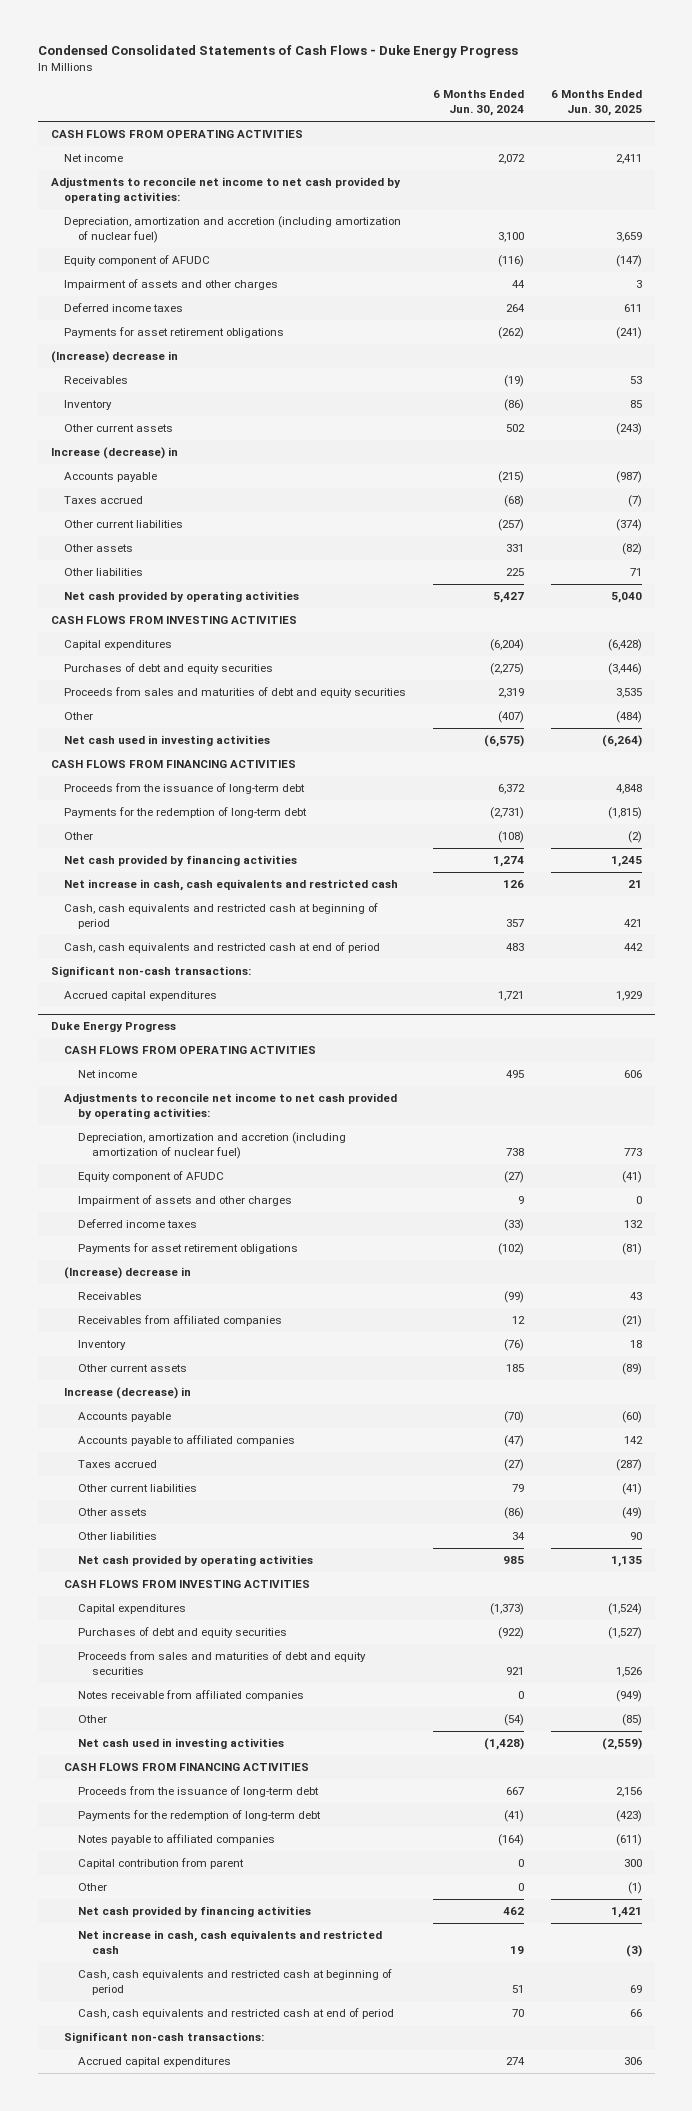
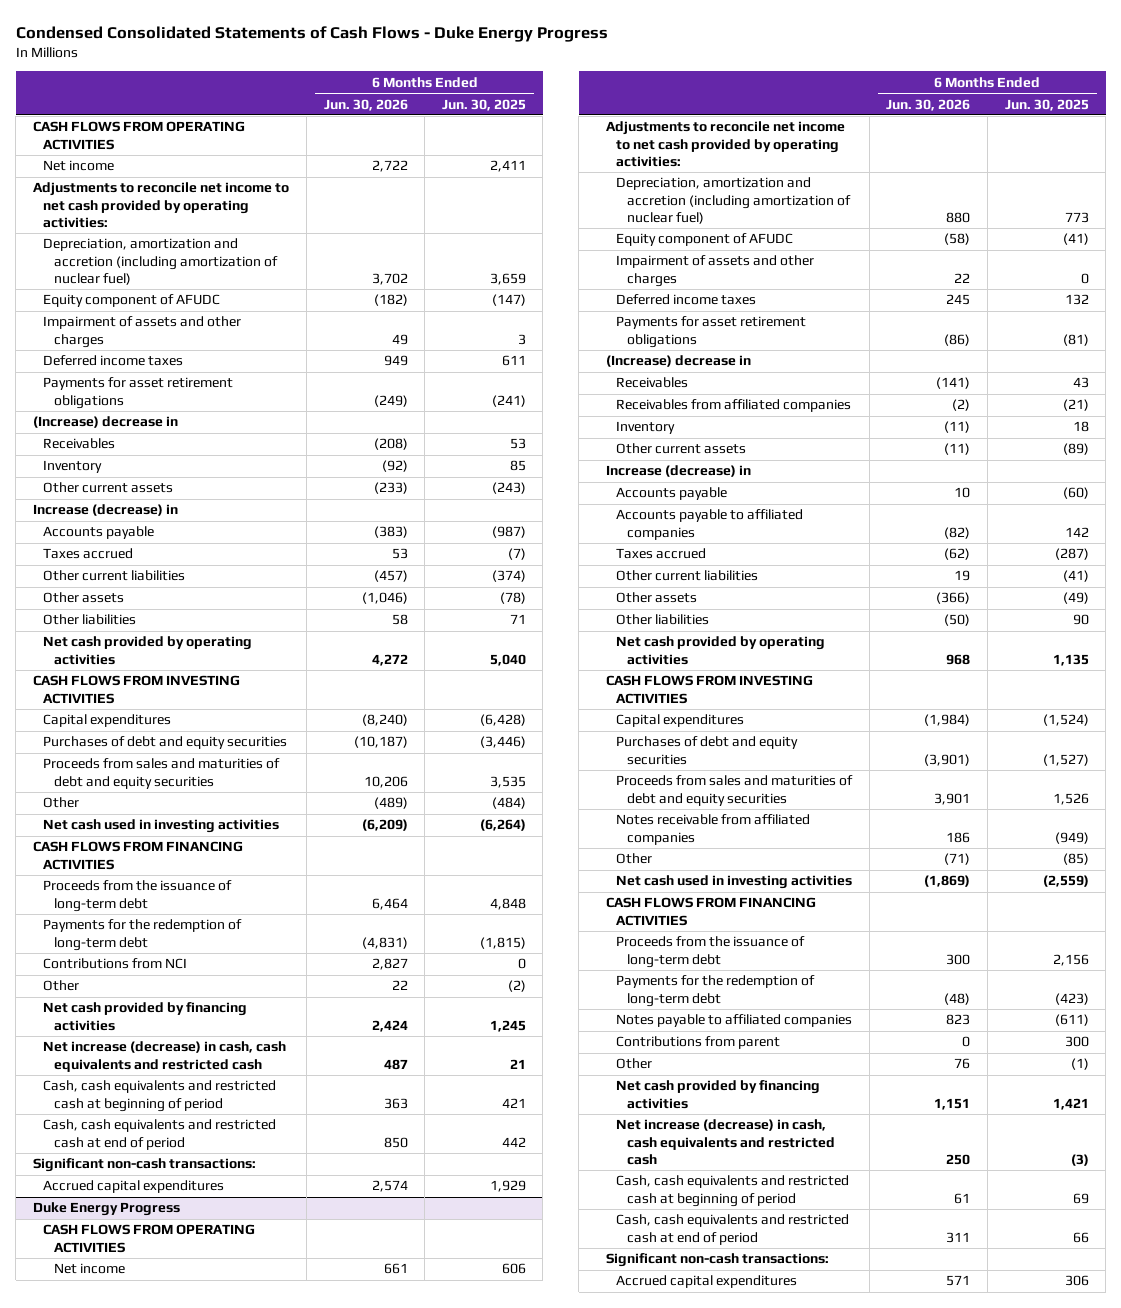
- | 6 Months Ended Jun. 30, 2024 | 6 Months Ended Jun. 30, 2025
+ | 6 Months Ended Jun. 30, 2026 | 6 Months Ended Jun. 30, 2025
- Other assets | 331 | (82)
+ Other assets | (1,046) | (78)
+ Contributions from NCI | 2,827 | 0
- Net increase in cash, cash equivalents and restricted cash | 126 | 21
+ Net increase (decrease) in cash, cash equivalents and restricted cash | 487 | 21
@ Duke Energy Progress
- Capital contribution from parent | 0 | 300
+ Contributions from parent | 0 | 300
- Net increase in cash, cash equivalents and restricted cash | 19 | (3)
+ Net increase (decrease) in cash, cash equivalents and restricted cash | 250 | (3)

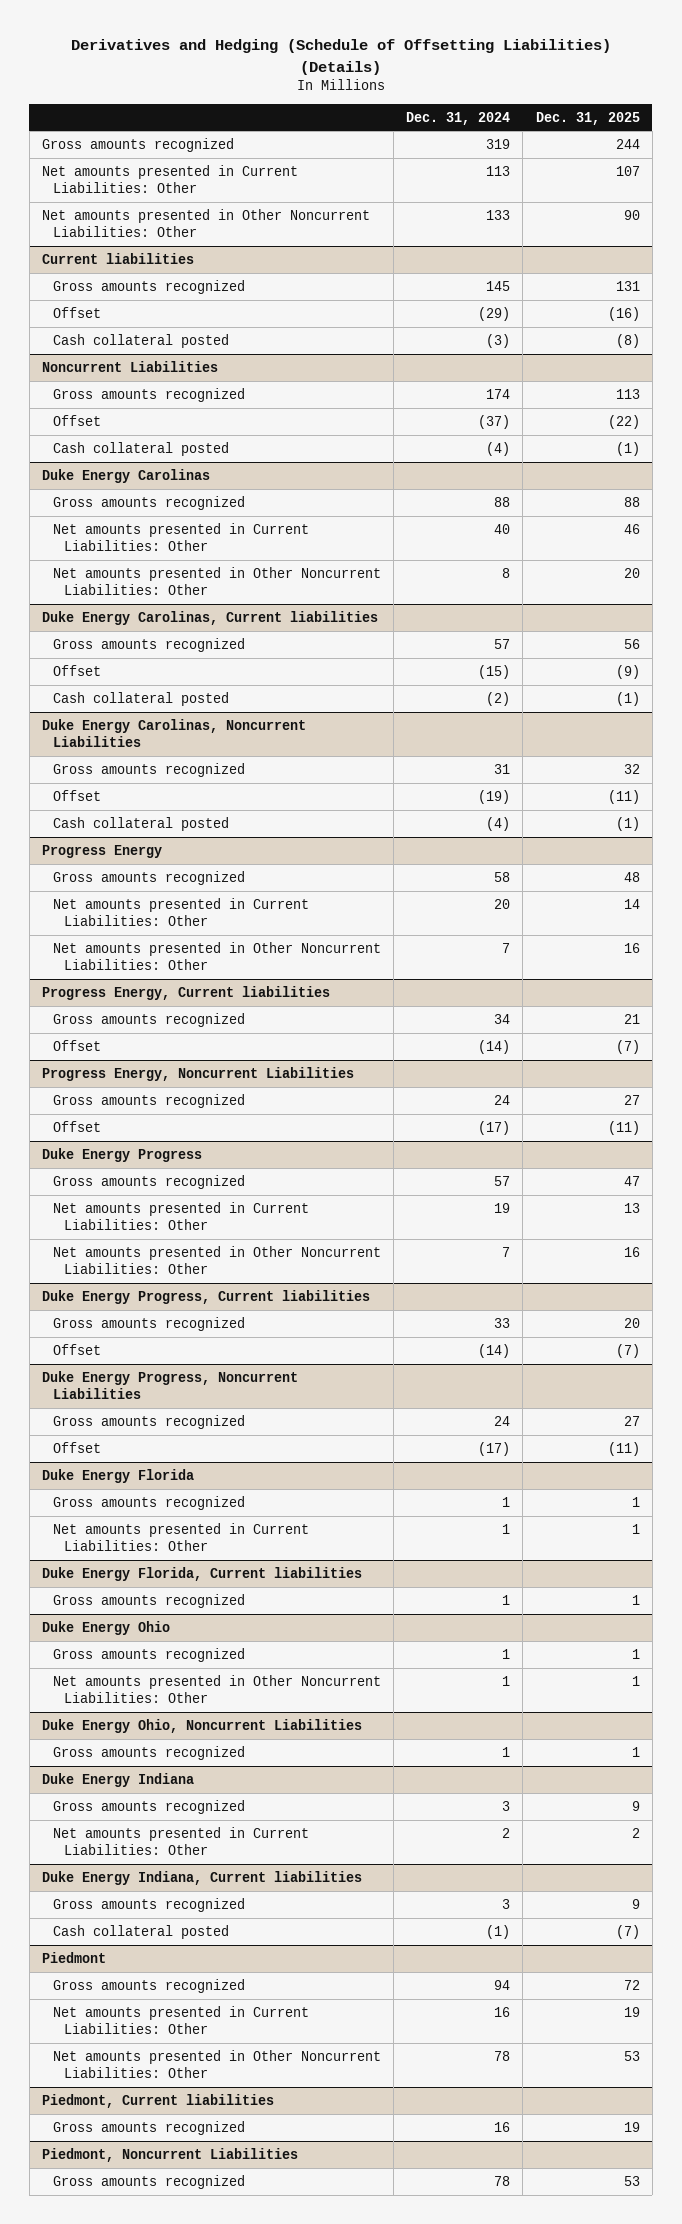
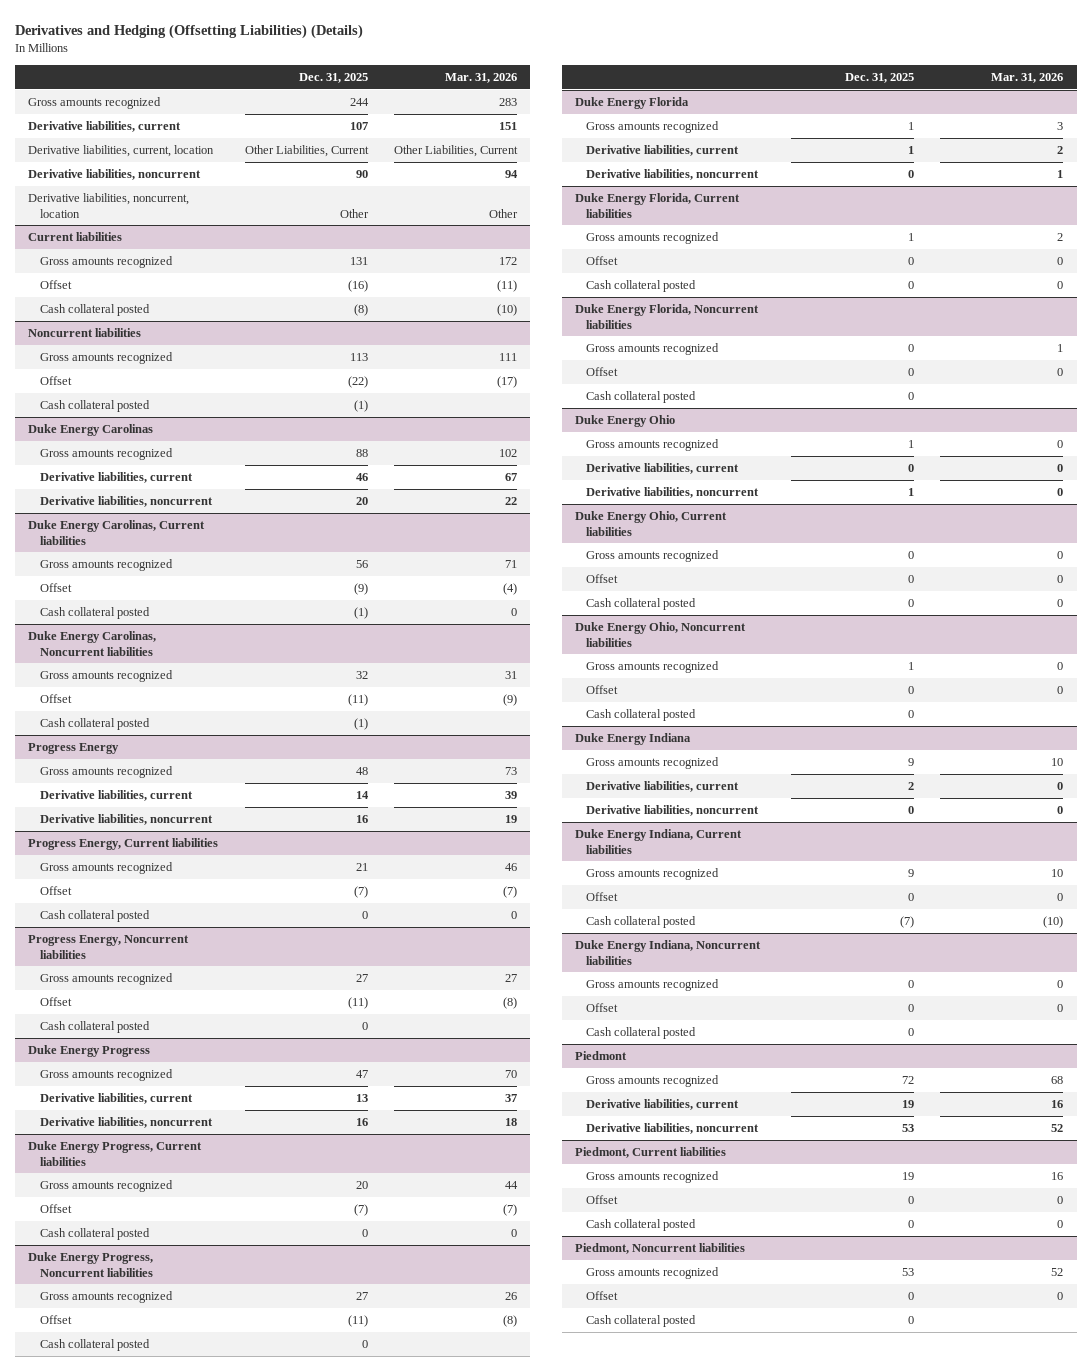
- Derivatives and Hedging (Schedule of Offsetting Liabilities) (Details)
+ Derivatives and Hedging (Offsetting Liabilities) (Details)
- | Dec. 31, 2024 | Dec. 31, 2025
+ | Dec. 31, 2025 | Mar. 31, 2026
- Net amounts presented in Current Liabilities: Other | 113 | 107
- Net amounts presented in Other Noncurrent Liabilities: Other | 133 | 90
+ Derivative liabilities, current | 107 | 151
+ Derivative liabilities, current, location | Other Liabilities, Current | Other Liabilities, Current
+ Derivative liabilities, noncurrent | 90 | 94
+ Derivative liabilities, noncurrent, location | Other | Other
- Noncurrent Liabilities
+ Noncurrent liabilities
@ Duke Energy Carolinas
- Net amounts presented in Current Liabilities: Other | 40 | 46
- Net amounts presented in Other Noncurrent Liabilities: Other | 8 | 20
+ Derivative liabilities, current | 46 | 67
+ Derivative liabilities, noncurrent | 20 | 22
- Duke Energy Carolinas, Noncurrent Liabilities
+ Duke Energy Carolinas, Noncurrent liabilities
@ Progress Energy
- Net amounts presented in Current Liabilities: Other | 20 | 14
- Net amounts presented in Other Noncurrent Liabilities: Other | 7 | 16
+ Derivative liabilities, current | 14 | 39
+ Derivative liabilities, noncurrent | 16 | 19
- Progress Energy, Noncurrent Liabilities
@ Progress Energy, Current liabilities
+ Cash collateral posted | 0 | 0
+ Progress Energy, Noncurrent liabilities
+ Cash collateral posted | 0 |
@ Duke Energy Progress
- Net amounts presented in Current Liabilities: Other | 19 | 13
- Net amounts presented in Other Noncurrent Liabilities: Other | 7 | 16
+ Derivative liabilities, current | 13 | 37
+ Derivative liabilities, noncurrent | 16 | 18
- Duke Energy Progress, Noncurrent Liabilities
@ Duke Energy Progress, Current liabilities
+ Cash collateral posted | 0 | 0
+ Duke Energy Progress, Noncurrent liabilities
+ Cash collateral posted | 0 |
@ Duke Energy Florida
- Net amounts presented in Current Liabilities: Other | 1 | 1
+ Derivative liabilities, current | 1 | 2
+ Derivative liabilities, noncurrent | 0 | 1
@ Duke Energy Florida, Current liabilities
+ Offset | 0 | 0
+ Cash collateral posted | 0 | 0
+ Duke Energy Florida, Noncurrent liabilities
+ Gross amounts recognized | 0 | 1
+ Offset | 0 | 0
+ Cash collateral posted | 0 |
@ Duke Energy Ohio
- Net amounts presented in Other Noncurrent Liabilities: Other | 1 | 1
- Duke Energy Ohio, Noncurrent Liabilities
@ Duke Energy Ohio
+ Derivative liabilities, current | 0 | 0
+ Derivative liabilities, noncurrent | 1 | 0
+ Duke Energy Ohio, Current liabilities
+ Gross amounts recognized | 0 | 0
+ Offset | 0 | 0
+ Cash collateral posted | 0 | 0
+ Duke Energy Ohio, Noncurrent liabilities
+ Offset | 0 | 0
+ Cash collateral posted | 0 |
@ Duke Energy Indiana
- Net amounts presented in Current Liabilities: Other | 2 | 2
+ Derivative liabilities, current | 2 | 0
+ Derivative liabilities, noncurrent | 0 | 0
@ Duke Energy Indiana, Current liabilities
+ Offset | 0 | 0
+ Duke Energy Indiana, Noncurrent liabilities
+ Gross amounts recognized | 0 | 0
+ Offset | 0 | 0
+ Cash collateral posted | 0 |
@ Piedmont
- Net amounts presented in Current Liabilities: Other | 16 | 19
- Net amounts presented in Other Noncurrent Liabilities: Other | 78 | 53
+ Derivative liabilities, current | 19 | 16
+ Derivative liabilities, noncurrent | 53 | 52
- Piedmont, Noncurrent Liabilities
@ Piedmont, Current liabilities
+ Offset | 0 | 0
+ Cash collateral posted | 0 | 0
+ Piedmont, Noncurrent liabilities
+ Offset | 0 | 0
+ Cash collateral posted | 0 |

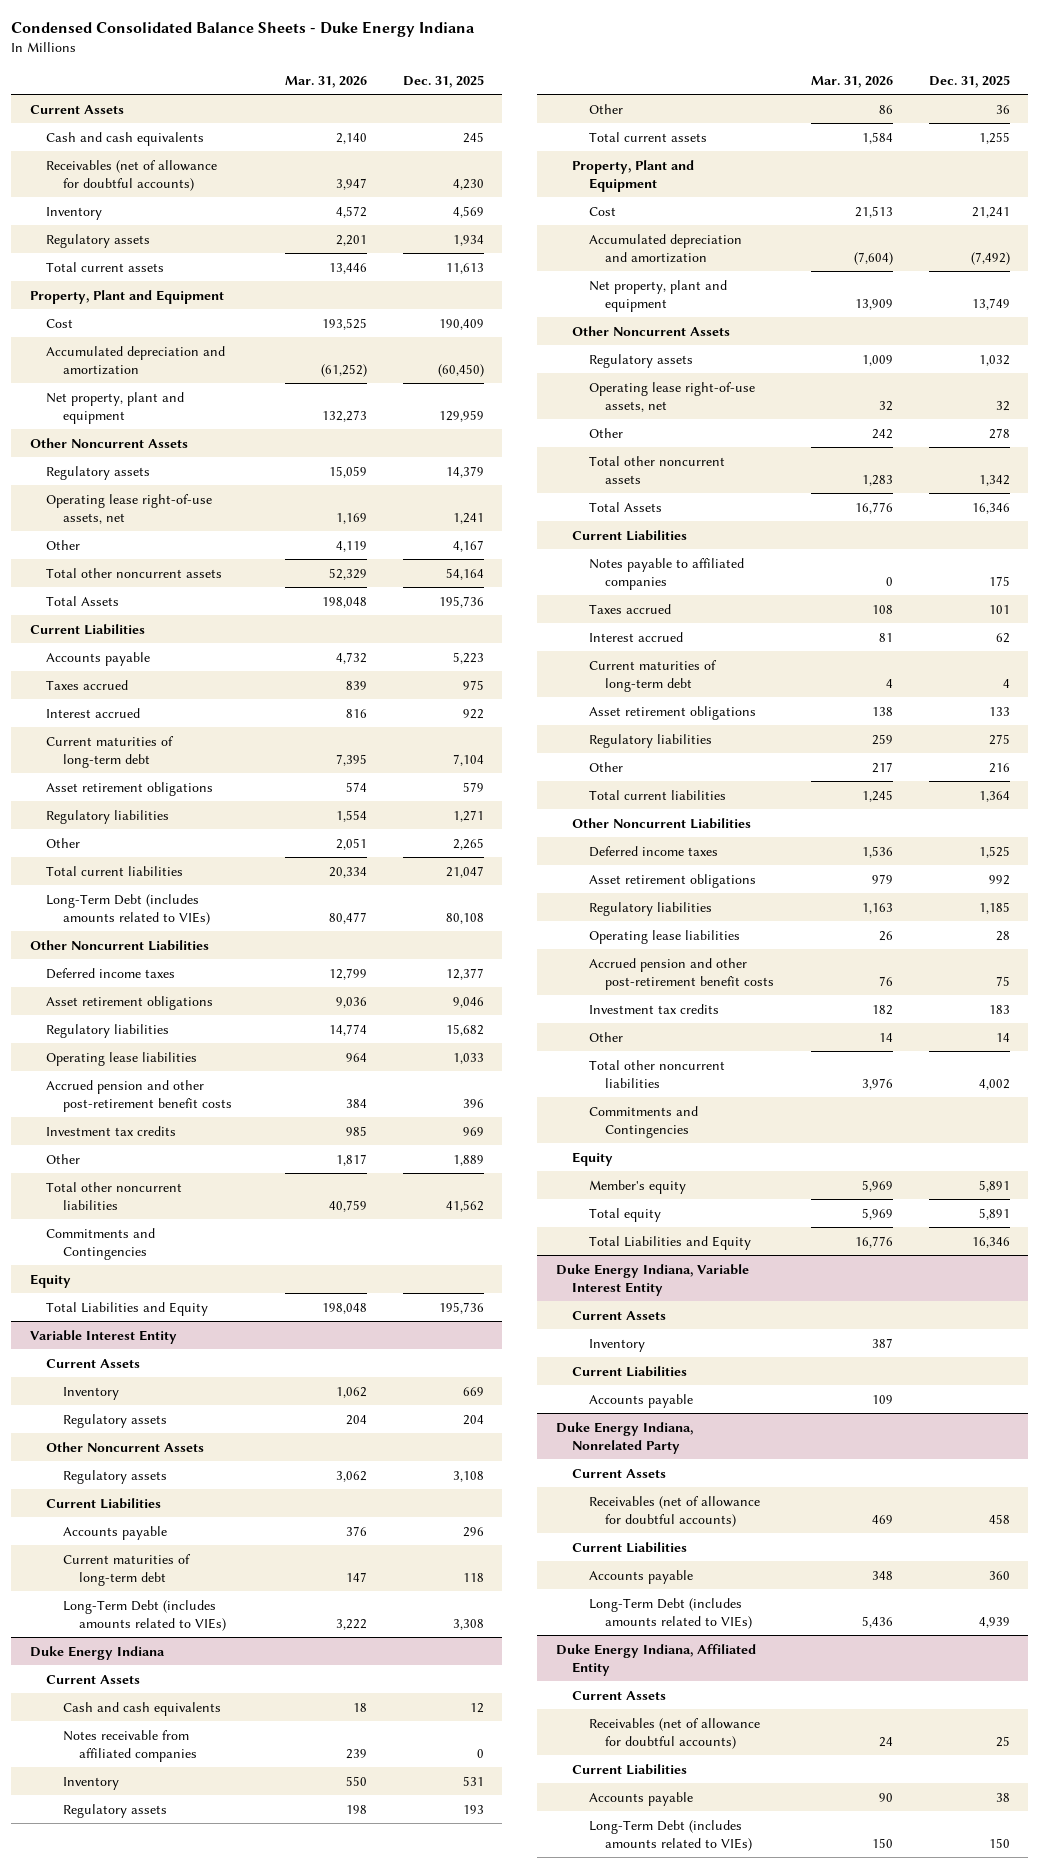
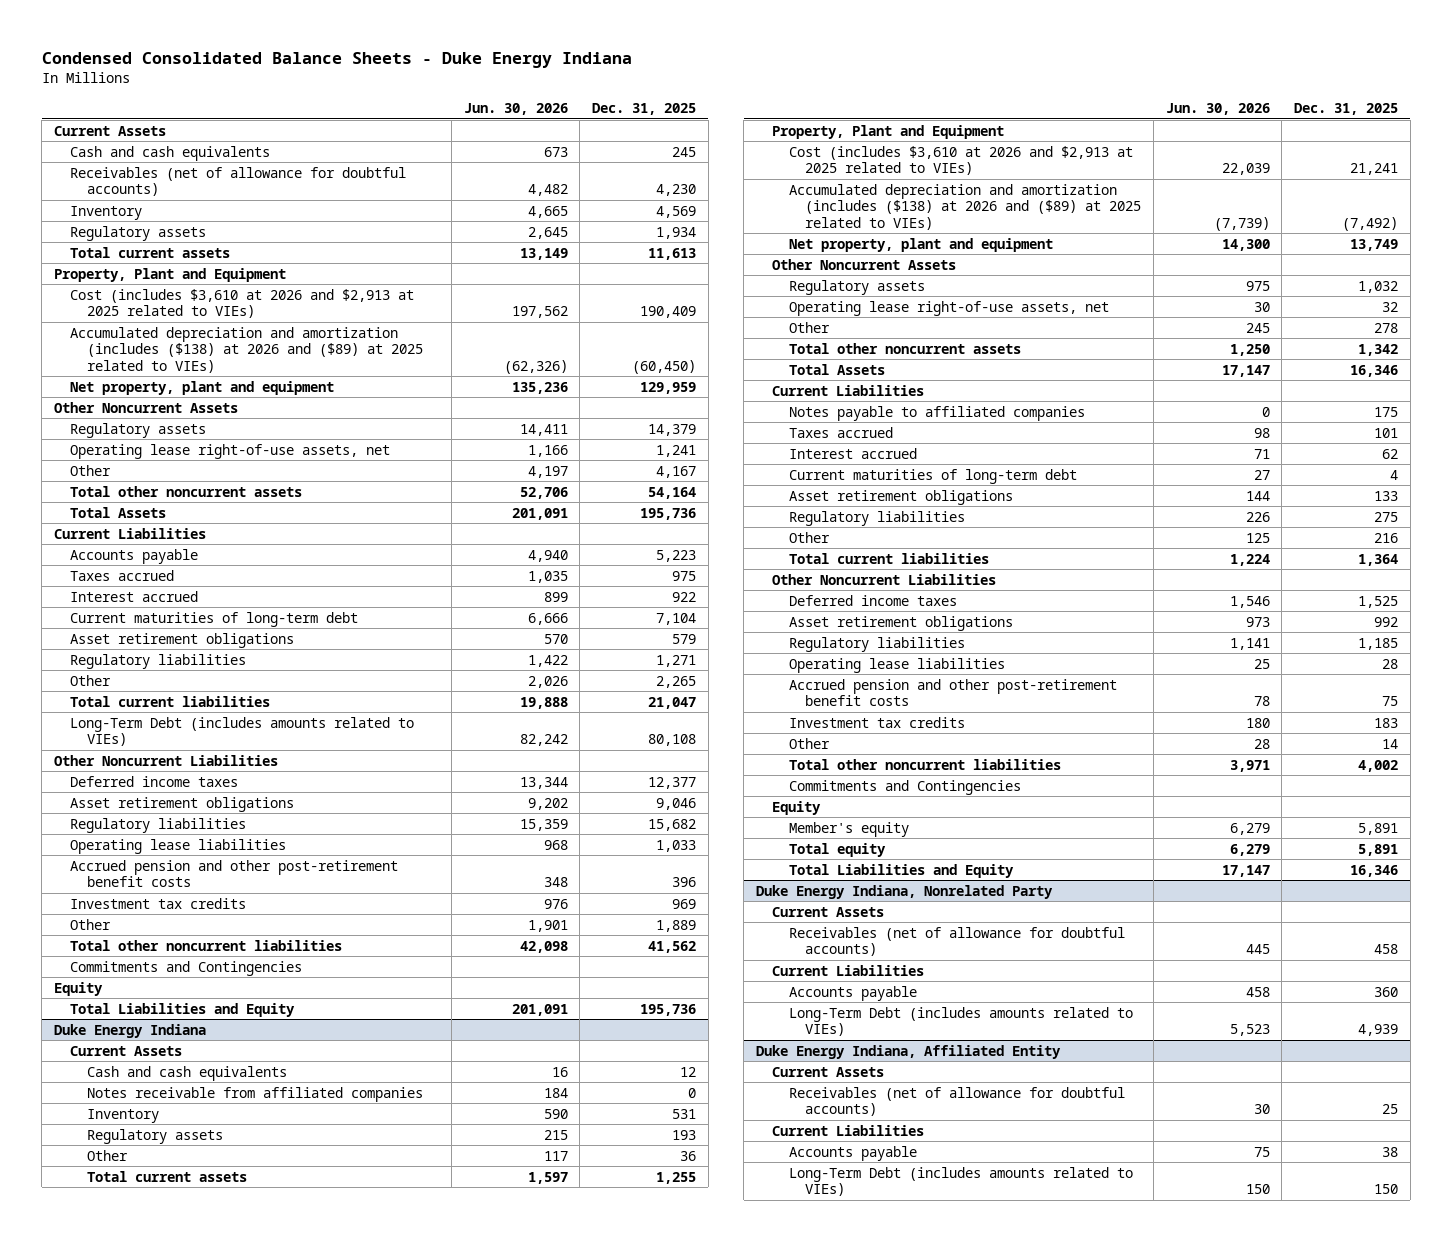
- | Mar. 31, 2026 | Dec. 31, 2025
+ | Jun. 30, 2026 | Dec. 31, 2025
- Cost | 193,525 | 190,409
- Accumulated depreciation and amortization | (61,252) | (60,450)
+ Cost (includes $3,610 at 2026 and $2,913 at 2025 related to VIEs) | 197,562 | 190,409
+ Accumulated depreciation and amortization (includes ($138) at 2026 and ($89) at 2025 related to VIEs) | (62,326) | (60,450)
- Variable Interest Entity
- Current Assets
- Inventory | 1,062 | 669
- Regulatory assets | 204 | 204
- Other Noncurrent Assets
- Regulatory assets | 3,062 | 3,108
- Current Liabilities
- Accounts payable | 376 | 296
- Current maturities of long-term debt | 147 | 118
- Long-Term Debt (includes amounts related to VIEs) | 3,222 | 3,308
@ Duke Energy Indiana
- Cost | 21,513 | 21,241
- Accumulated depreciation and amortization | (7,604) | (7,492)
+ Cost (includes $3,610 at 2026 and $2,913 at 2025 related to VIEs) | 22,039 | 21,241
+ Accumulated depreciation and amortization (includes ($138) at 2026 and ($89) at 2025 related to VIEs) | (7,739) | (7,492)
- Duke Energy Indiana, Variable Interest Entity
- Current Assets
- Inventory | 387 |
- Current Liabilities
- Accounts payable | 109 |

